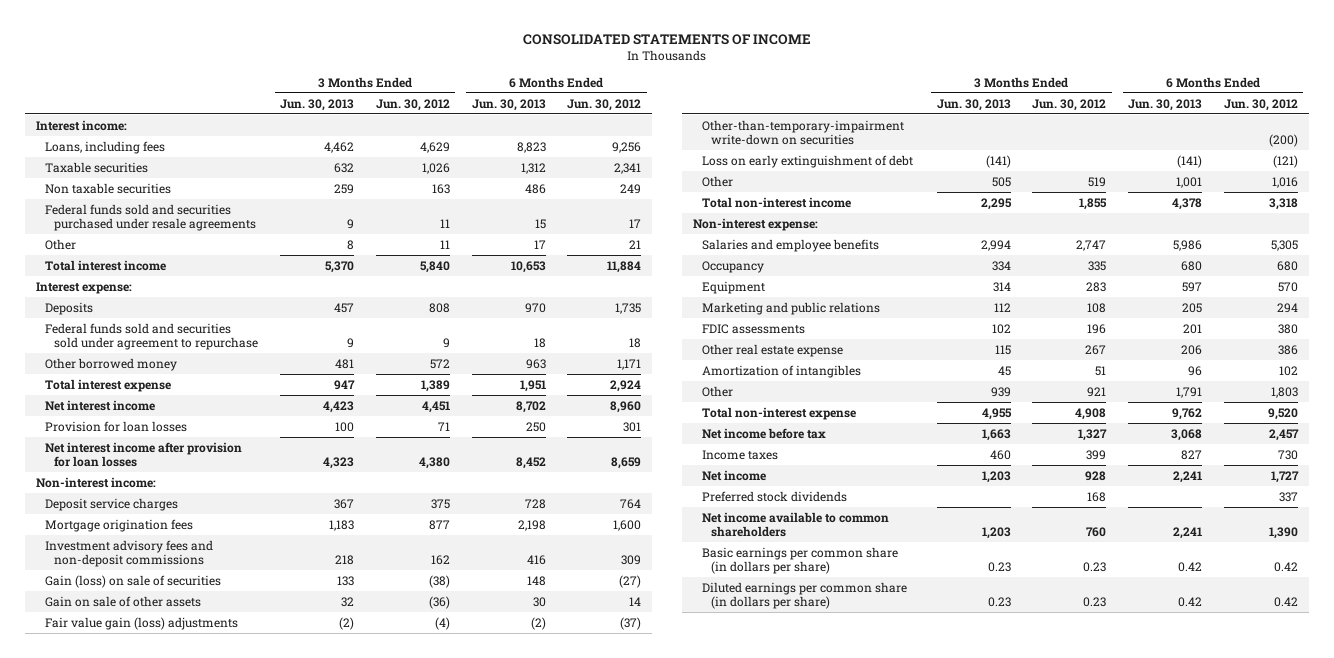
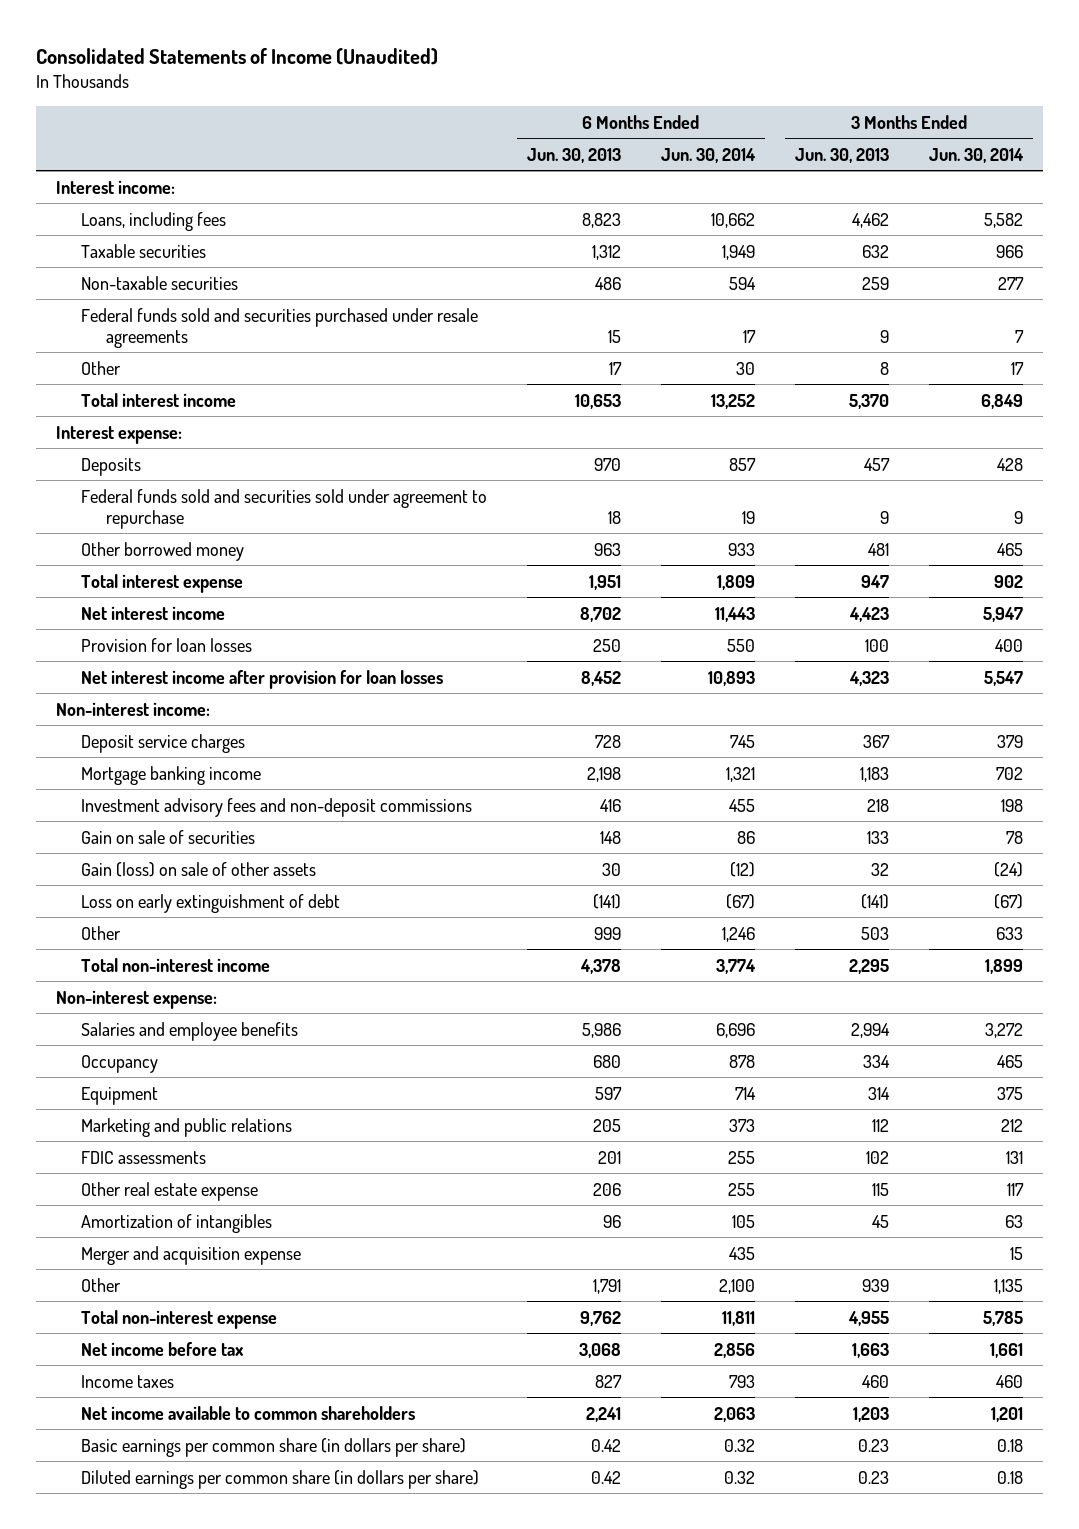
- CONSOLIDATED STATEMENTS OF INCOME
+ Consolidated Statements of Income (Unaudited)
- | 3 Months Ended Jun. 30, 2013 | 3 Months Ended Jun. 30, 2012 | 6 Months Ended Jun. 30, 2013 | 6 Months Ended Jun. 30, 2012
+ | 6 Months Ended Jun. 30, 2013 | 6 Months Ended Jun. 30, 2014 | 3 Months Ended Jun. 30, 2013 | 3 Months Ended Jun. 30, 2014
- Non taxable securities | 259 | 163 | 486 | 249
+ Non-taxable securities | 486 | 594 | 259 | 277
- Mortgage origination fees | 1,183 | 877 | 2,198 | 1,600
+ Mortgage banking income | 2,198 | 1,321 | 1,183 | 702
- Gain (loss) on sale of securities | 133 | (38) | 148 | (27)
- Gain on sale of other assets | 32 | (36) | 30 | 14
- Fair value gain (loss) adjustments | (2) | (4) | (2) | (37)
- Other-than-temporary-impairment write-down on securities | | | | (200)
+ Gain on sale of securities | 148 | 86 | 133 | 78
+ Gain (loss) on sale of other assets | 30 | (12) | 32 | (24)
- Other | 505 | 519 | 1,001 | 1,016
+ Other | 999 | 1,246 | 503 | 633
+ Merger and acquisition expense | | 435 | | 15
- Net income | 1,203 | 928 | 2,241 | 1,727
- Preferred stock dividends | | 168 | | 337

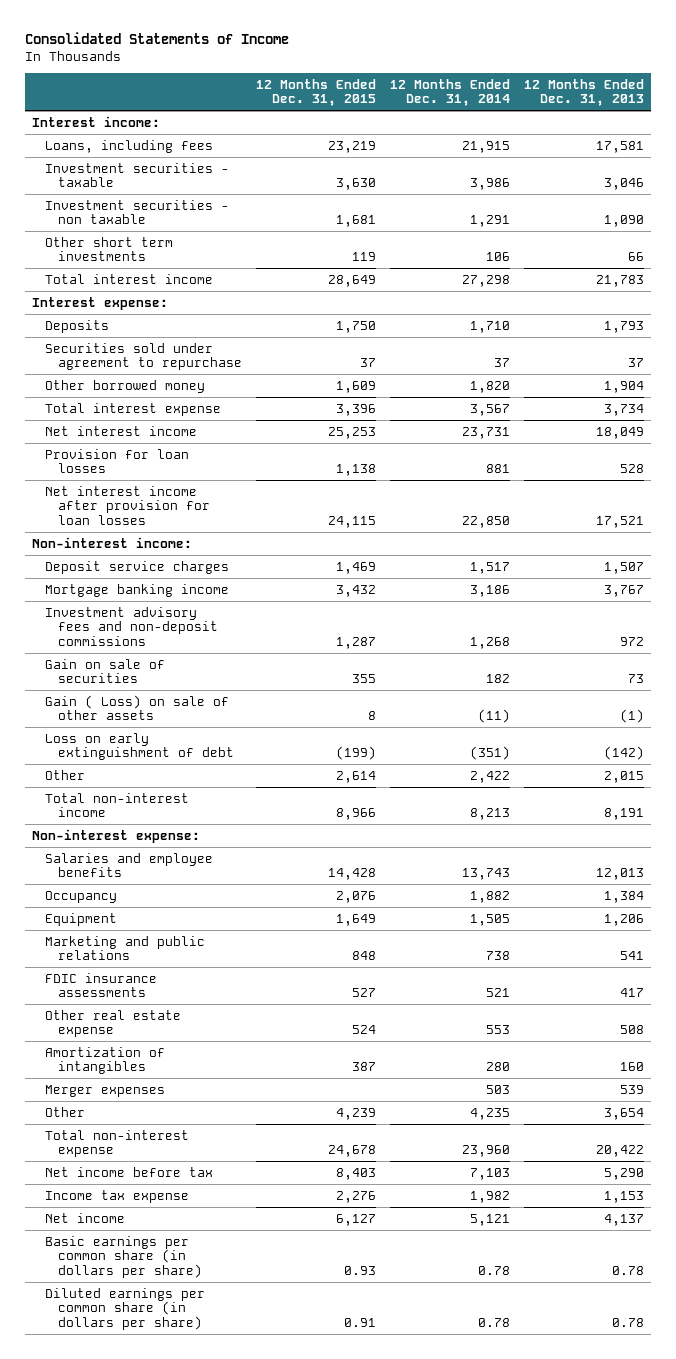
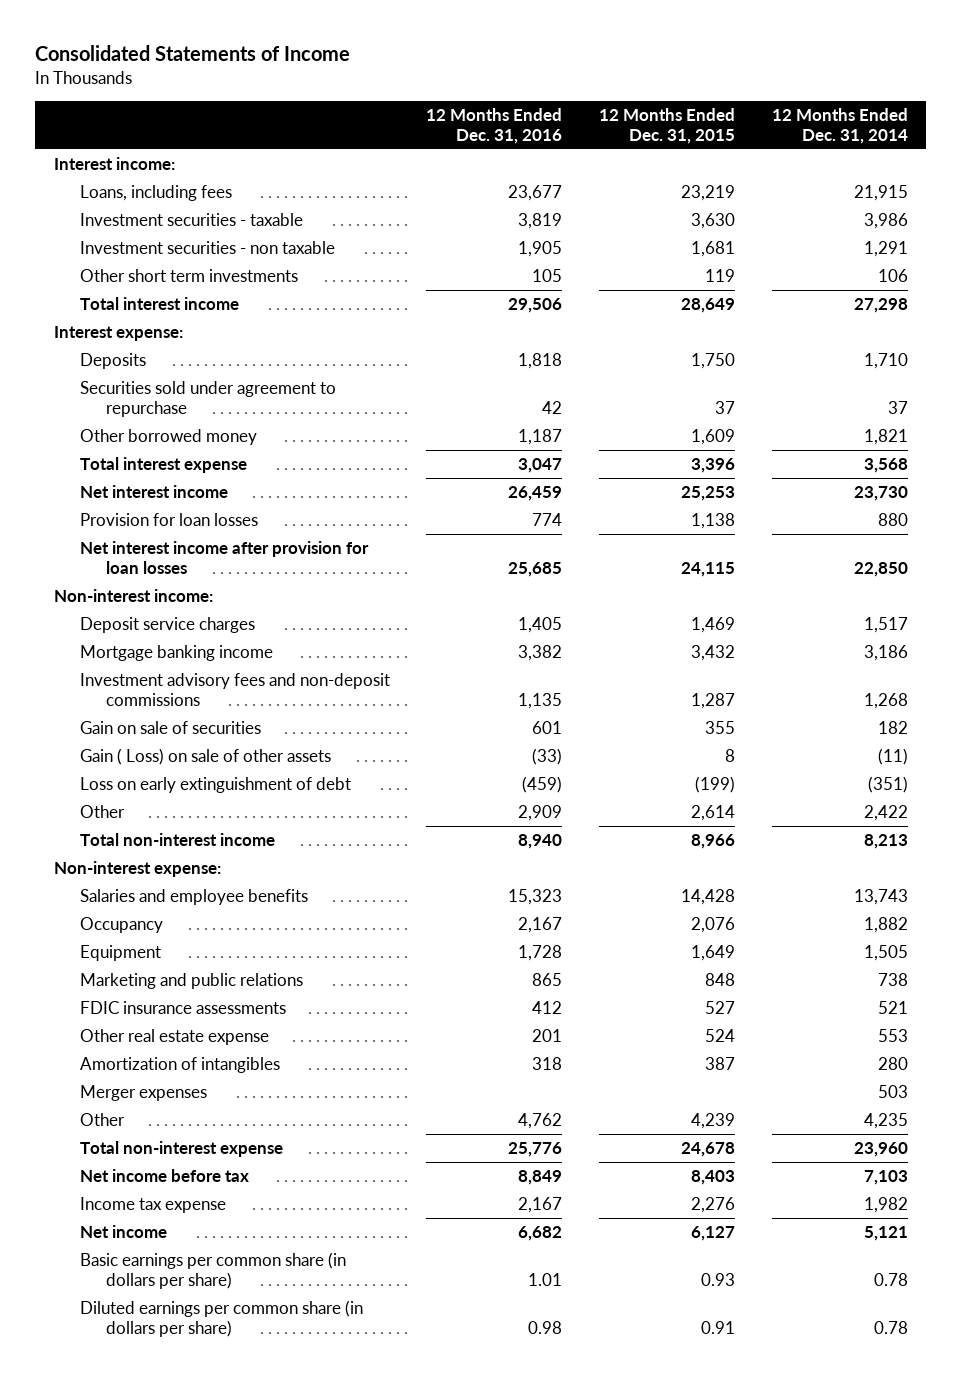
- | 12 Months Ended Dec. 31, 2015 | 12 Months Ended Dec. 31, 2014 | 12 Months Ended Dec. 31, 2013
+ | 12 Months Ended Dec. 31, 2016 | 12 Months Ended Dec. 31, 2015 | 12 Months Ended Dec. 31, 2014
- Other borrowed money | 1,609 | 1,820 | 1,904
- Total interest expense | 3,396 | 3,567 | 3,734
- Net interest income | 25,253 | 23,731 | 18,049
- Provision for loan losses | 1,138 | 881 | 528
+ Other borrowed money | 1,187 | 1,609 | 1,821
+ Total interest expense | 3,047 | 3,396 | 3,568
+ Net interest income | 26,459 | 25,253 | 23,730
+ Provision for loan losses | 774 | 1,138 | 880

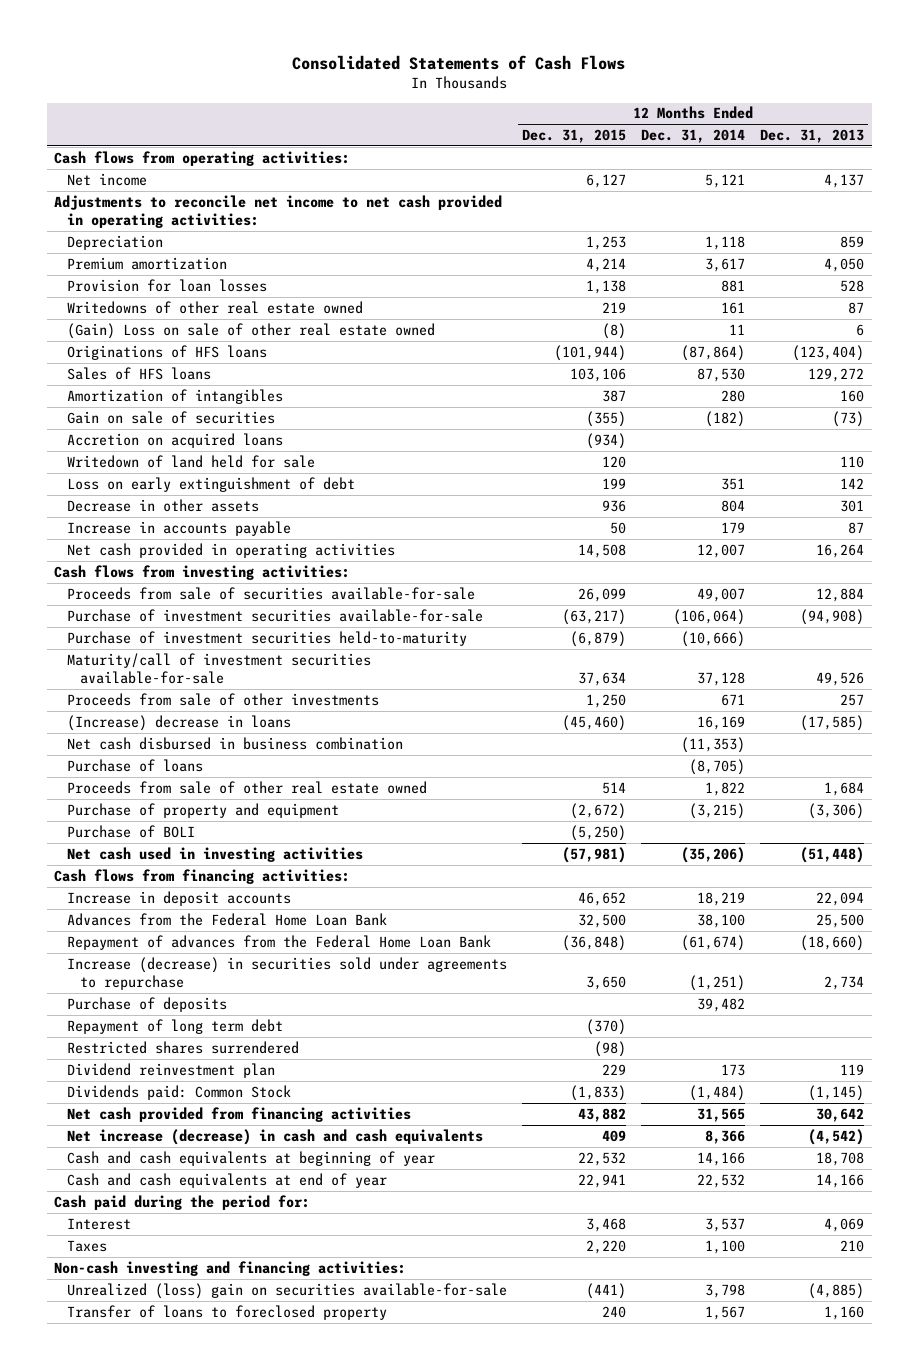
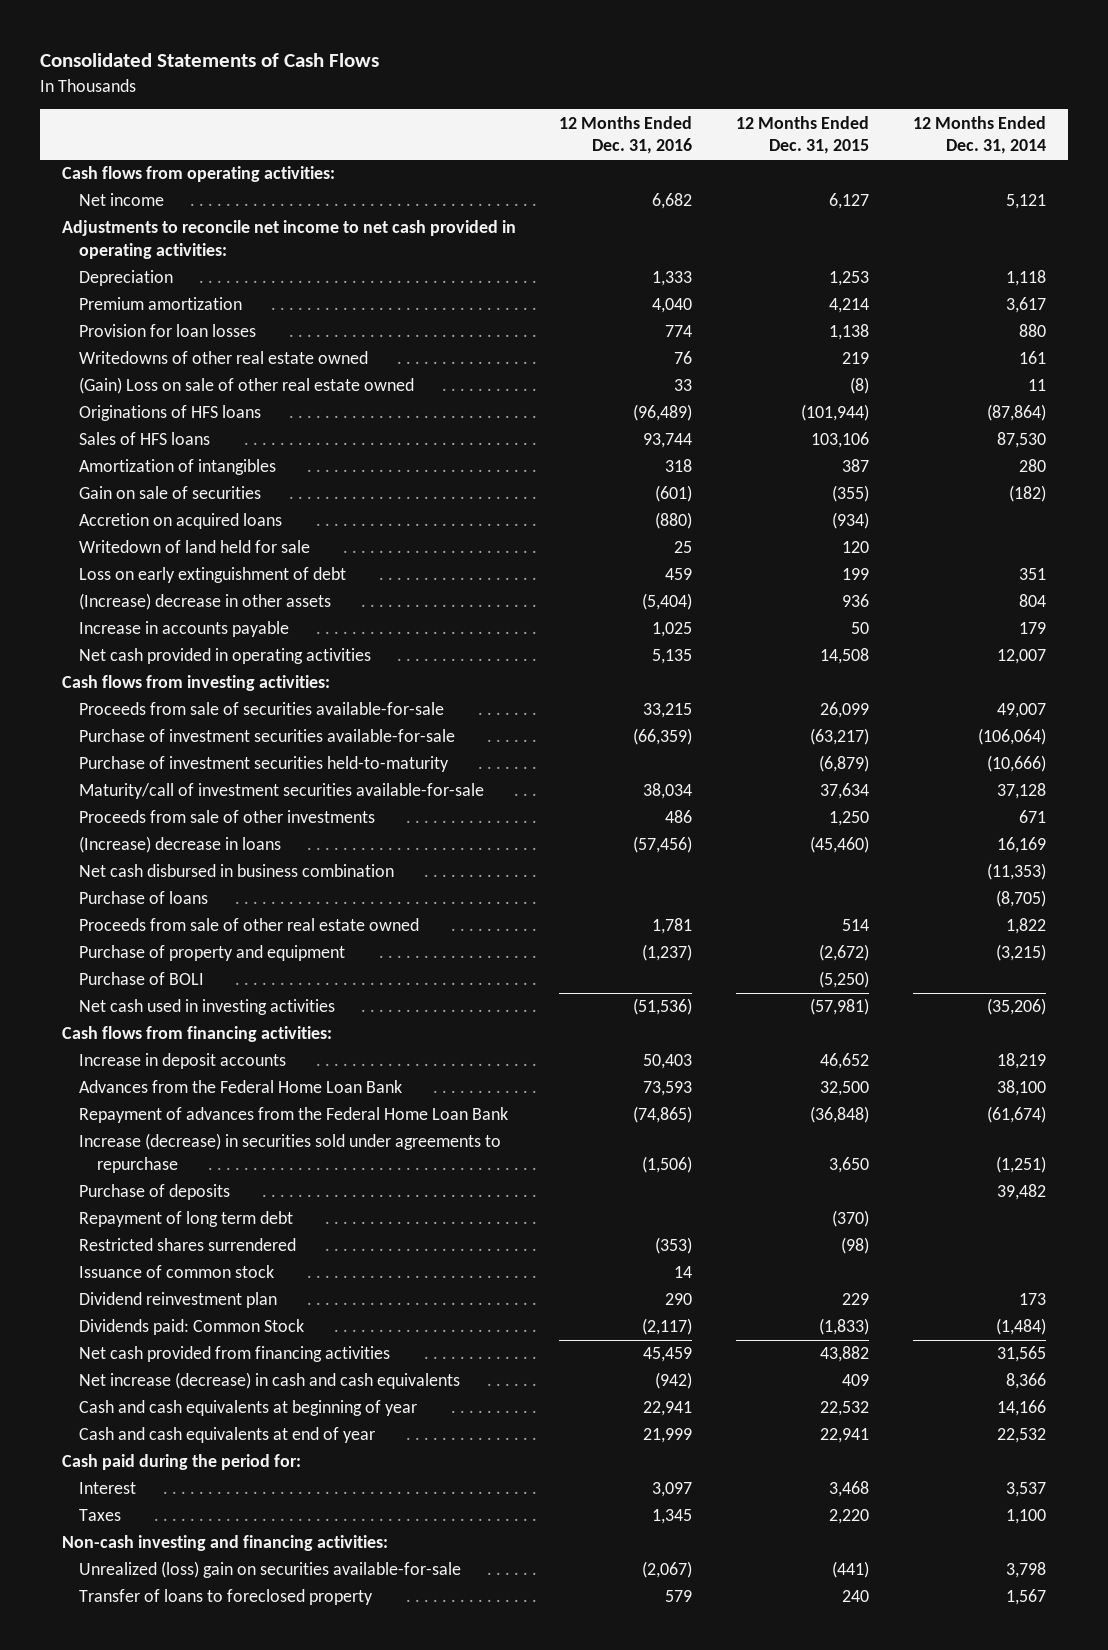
- | 12 Months Ended Dec. 31, 2015 | 12 Months Ended Dec. 31, 2014 | 12 Months Ended Dec. 31, 2013
+ | 12 Months Ended Dec. 31, 2016 | 12 Months Ended Dec. 31, 2015 | 12 Months Ended Dec. 31, 2014
- Provision for loan losses | 1,138 | 881 | 528
+ Provision for loan losses | 774 | 1,138 | 880
- Decrease in other assets | 936 | 804 | 301
+ (Increase) decrease in other assets | (5,404) | 936 | 804
+ Issuance of common stock | 14 | |

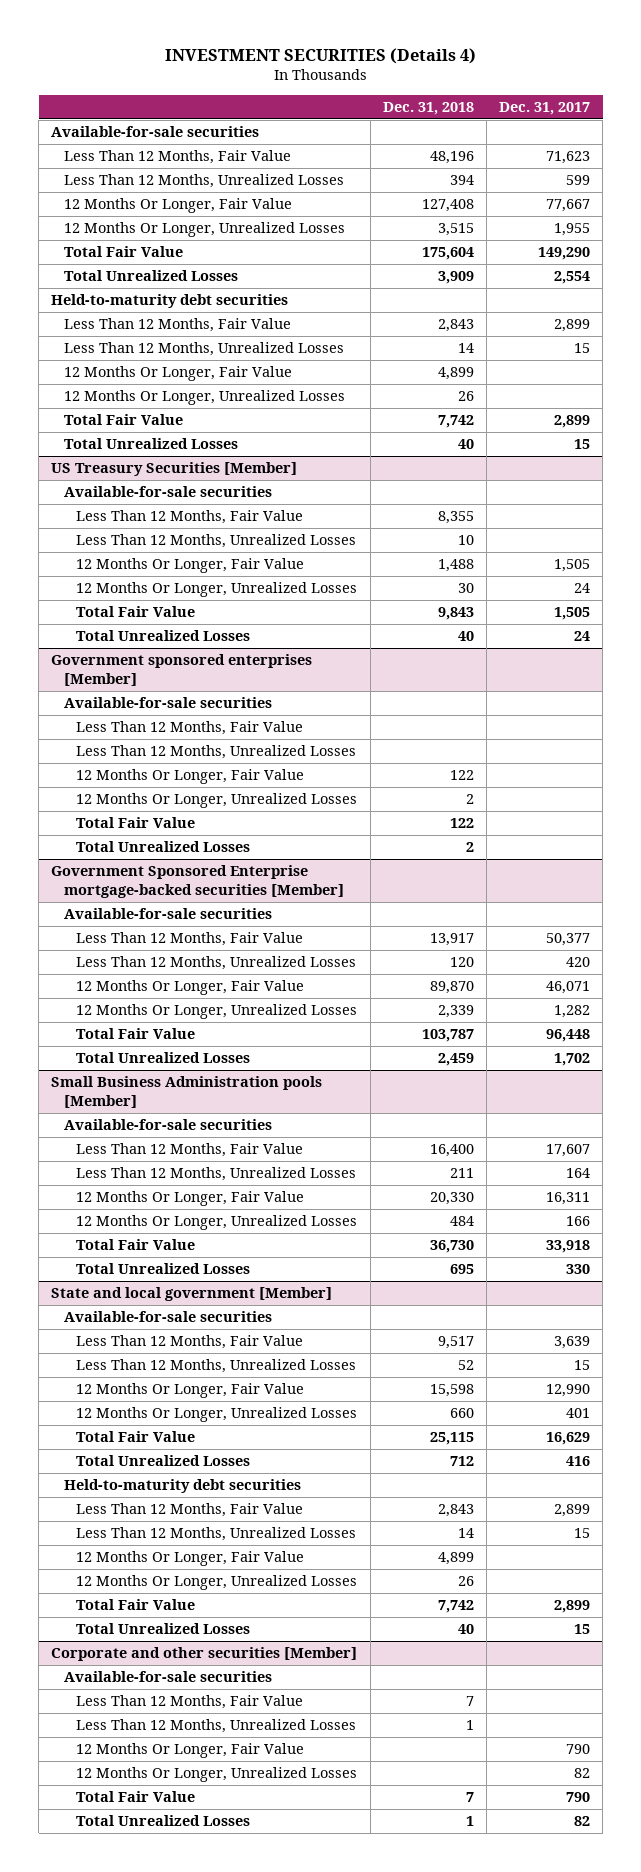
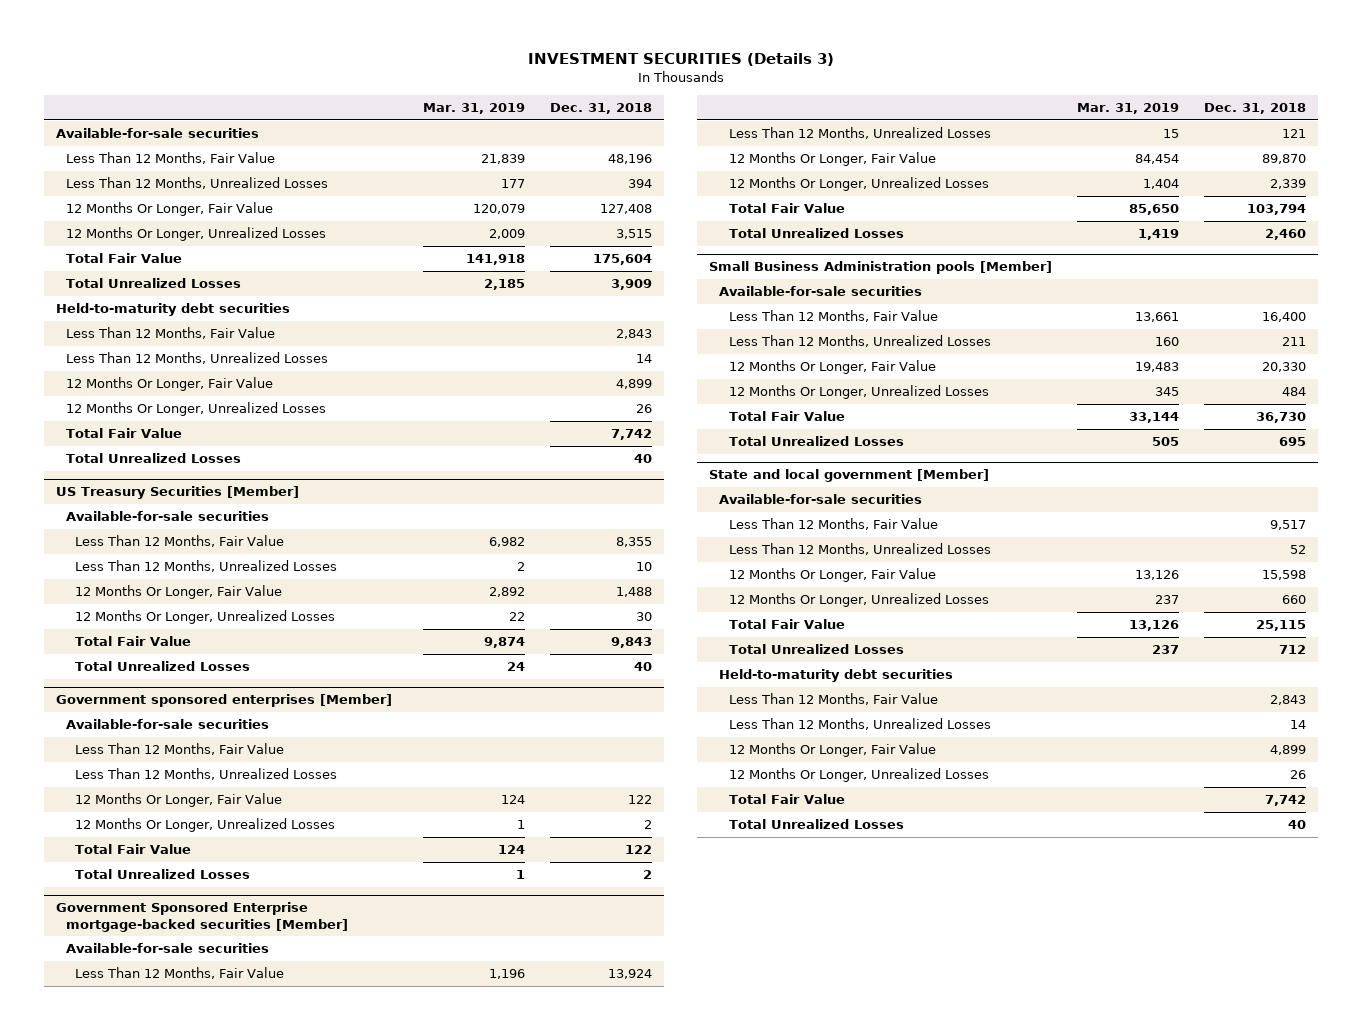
- INVESTMENT SECURITIES (Details 4)
+ INVESTMENT SECURITIES (Details 3)
- | Dec. 31, 2018 | Dec. 31, 2017
+ | Mar. 31, 2019 | Dec. 31, 2018
@ Government Sponsored Enterprise mortgage-backed securities [Member]
- Less Than 12 Months, Fair Value | 13,917 | 50,377
- Less Than 12 Months, Unrealized Losses | 120 | 420
+ Less Than 12 Months, Fair Value | 1,196 | 13,924
+ Less Than 12 Months, Unrealized Losses | 15 | 121
- Total Fair Value | 103,787 | 96,448
- Total Unrealized Losses | 2,459 | 1,702
+ Total Fair Value | 85,650 | 103,794
+ Total Unrealized Losses | 1,419 | 2,460
- Corporate and other securities [Member]
- Available-for-sale securities
- Less Than 12 Months, Fair Value | 7 |
- Less Than 12 Months, Unrealized Losses | 1 |
- 12 Months Or Longer, Fair Value | | 790
- 12 Months Or Longer, Unrealized Losses | | 82
- Total Fair Value | 7 | 790
- Total Unrealized Losses | 1 | 82

